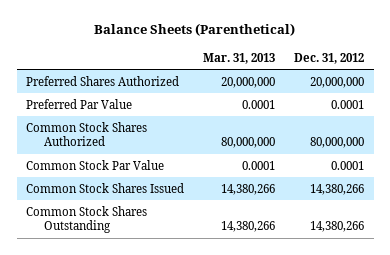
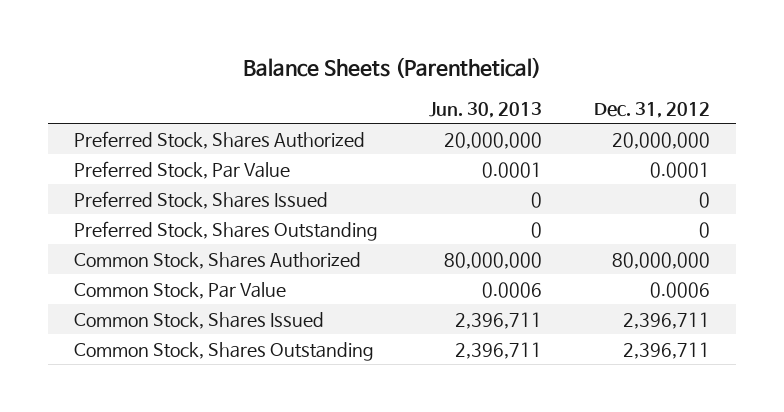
- | Mar. 31, 2013 | Dec. 31, 2012
+ | Jun. 30, 2013 | Dec. 31, 2012
- Preferred Shares Authorized | 20,000,000 | 20,000,000
- Preferred Par Value | 0.0001 | 0.0001
- Common Stock Shares Authorized | 80,000,000 | 80,000,000
- Common Stock Par Value | 0.0001 | 0.0001
- Common Stock Shares Issued | 14,380,266 | 14,380,266
- Common Stock Shares Outstanding | 14,380,266 | 14,380,266
+ Preferred Stock, Shares Authorized | 20,000,000 | 20,000,000
+ Preferred Stock, Par Value | 0.0001 | 0.0001
+ Preferred Stock, Shares Issued | 0 | 0
+ Preferred Stock, Shares Outstanding | 0 | 0
+ Common Stock, Shares Authorized | 80,000,000 | 80,000,000
+ Common Stock, Par Value | 0.0006 | 0.0006
+ Common Stock, Shares Issued | 2,396,711 | 2,396,711
+ Common Stock, Shares Outstanding | 2,396,711 | 2,396,711

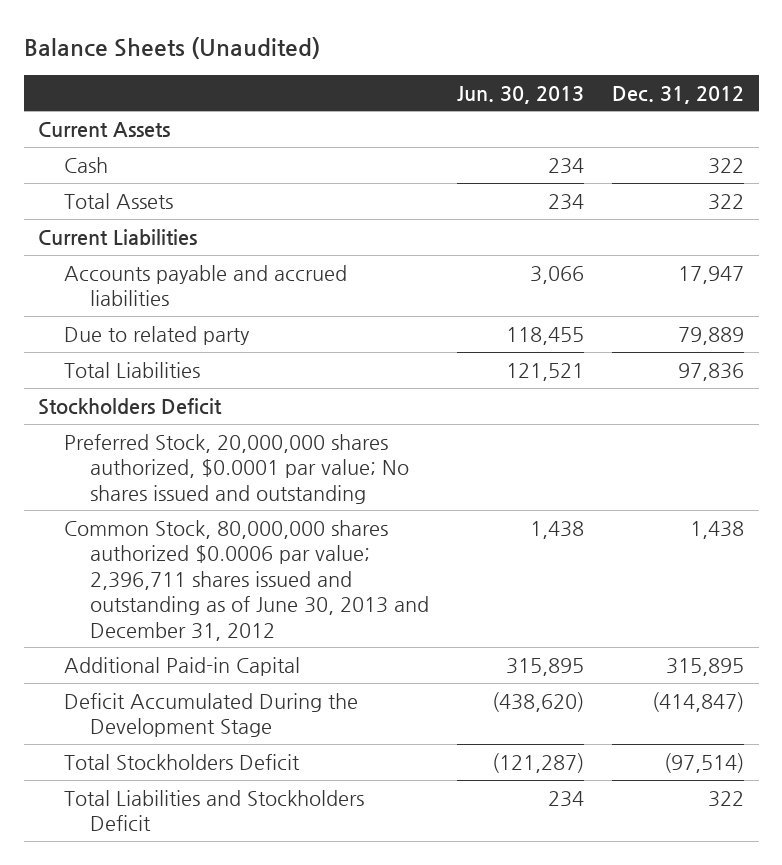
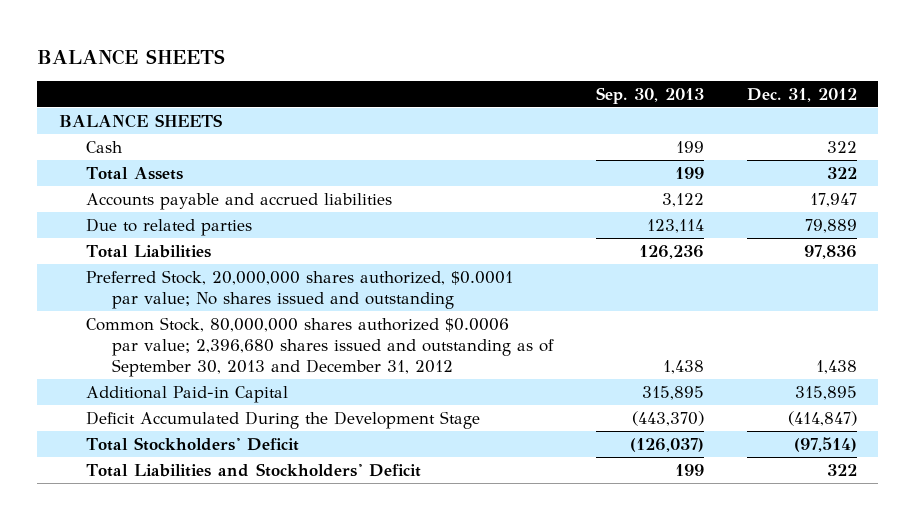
- Balance Sheets (Unaudited)
+ BALANCE SHEETS
- | Jun. 30, 2013 | Dec. 31, 2012
+ | Sep. 30, 2013 | Dec. 31, 2012
- Current Assets
+ BALANCE SHEETS
- Current Liabilities
- Due to related party | 118,455 | 79,889
+ Due to related parties | 123,114 | 79,889
- Stockholders Deficit
- Common Stock, 80,000,000 shares authorized $0.0006 par value; 2,396,711 shares issued and outstanding as of June 30, 2013 and December 31, 2012 | 1,438 | 1,438
+ Common Stock, 80,000,000 shares authorized $0.0006 par value; 2,396,680 shares issued and outstanding as of September 30, 2013 and December 31, 2012 | 1,438 | 1,438
- Total Stockholders Deficit | (121,287) | (97,514)
- Total Liabilities and Stockholders Deficit | 234 | 322
+ Total Stockholders' Deficit | (126,037) | (97,514)
+ Total Liabilities and Stockholders' Deficit | 199 | 322

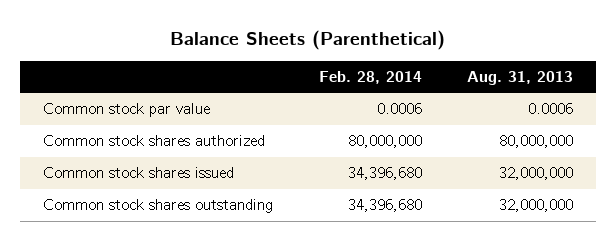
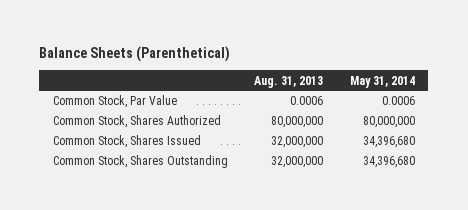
- | Feb. 28, 2014 | Aug. 31, 2013
+ | Aug. 31, 2013 | May 31, 2014
- Common stock par value | 0.0006 | 0.0006
- Common stock shares authorized | 80,000,000 | 80,000,000
- Common stock shares issued | 34,396,680 | 32,000,000
- Common stock shares outstanding | 34,396,680 | 32,000,000
+ Common Stock, Par Value | 0.0006 | 0.0006
+ Common Stock, Shares Authorized | 80,000,000 | 80,000,000
+ Common Stock, Shares Issued | 32,000,000 | 34,396,680
+ Common Stock, Shares Outstanding | 32,000,000 | 34,396,680

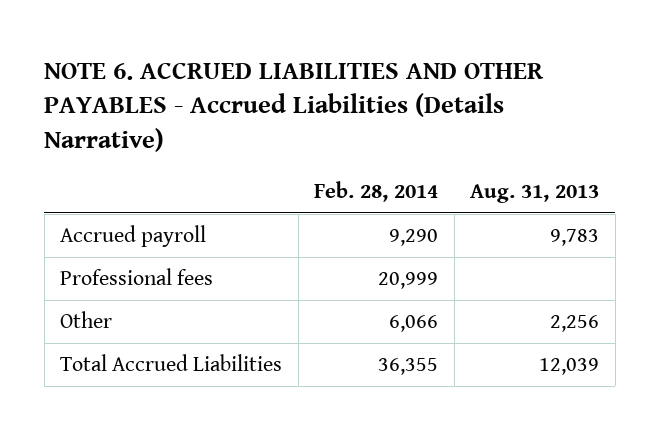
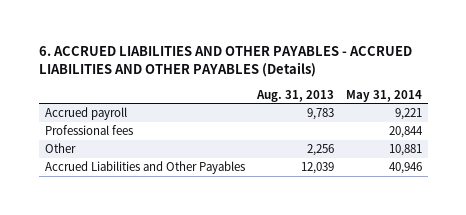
- NOTE 6. ACCRUED LIABILITIES AND OTHER PAYABLES - Accrued Liabilities (Details Narrative)
+ 6. ACCRUED LIABILITIES AND OTHER PAYABLES - ACCRUED LIABILITIES AND OTHER PAYABLES (Details)
- | Feb. 28, 2014 | Aug. 31, 2013
+ | Aug. 31, 2013 | May 31, 2014
- Total Accrued Liabilities | 36,355 | 12,039
+ Accrued Liabilities and Other Payables | 12,039 | 40,946

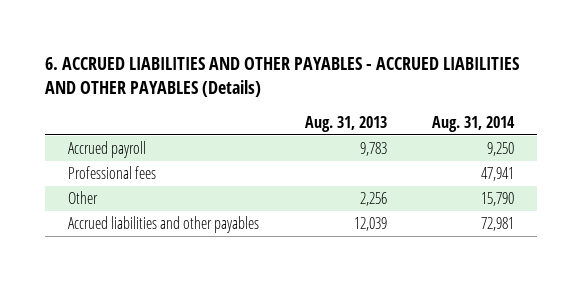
- | Aug. 31, 2013 | May 31, 2014
+ | Aug. 31, 2013 | Aug. 31, 2014
- Accrued Liabilities and Other Payables | 12,039 | 40,946
+ Accrued liabilities and other payables | 12,039 | 72,981

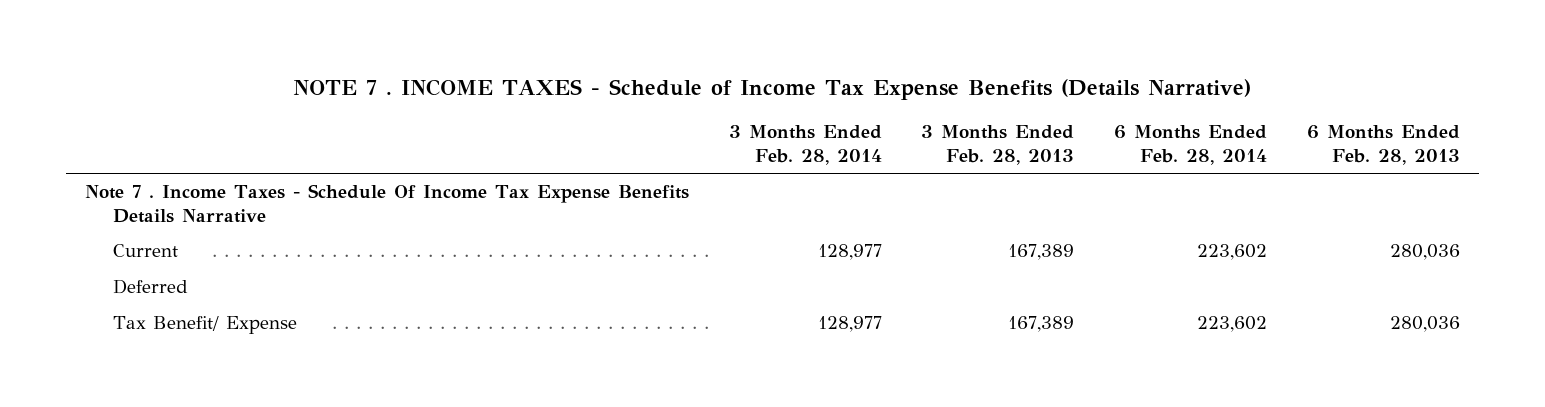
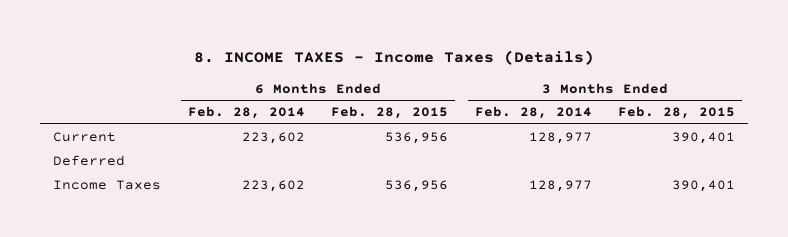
- NOTE 7 . INCOME TAXES - Schedule of Income Tax Expense Benefits (Details Narrative)
+ 8. INCOME TAXES - Income Taxes (Details)
- | 3 Months Ended Feb. 28, 2014 | 3 Months Ended Feb. 28, 2013 | 6 Months Ended Feb. 28, 2014 | 6 Months Ended Feb. 28, 2013
+ | 6 Months Ended Feb. 28, 2014 | 6 Months Ended Feb. 28, 2015 | 3 Months Ended Feb. 28, 2014 | 3 Months Ended Feb. 28, 2015
- Note 7 . Income Taxes - Schedule Of Income Tax Expense Benefits Details Narrative
- Tax Benefit/ Expense | 128,977 | 167,389 | 223,602 | 280,036
+ Income Taxes | 223,602 | 536,956 | 128,977 | 390,401

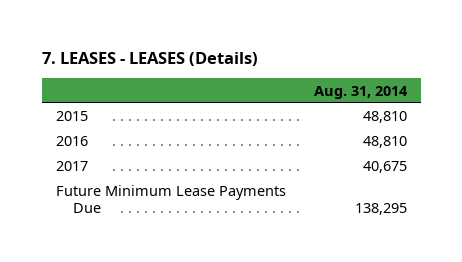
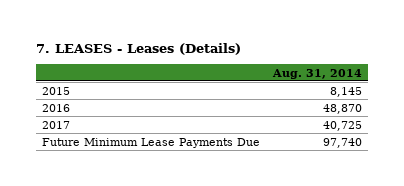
- 7. LEASES - LEASES (Details)
+ 7. LEASES - Leases (Details)
- 2015 | 48,810
- 2016 | 48,810
- 2017 | 40,675
- Future Minimum Lease Payments Due | 138,295
+ 2015 | 8,145
+ 2016 | 48,870
+ 2017 | 40,725
+ Future Minimum Lease Payments Due | 97,740

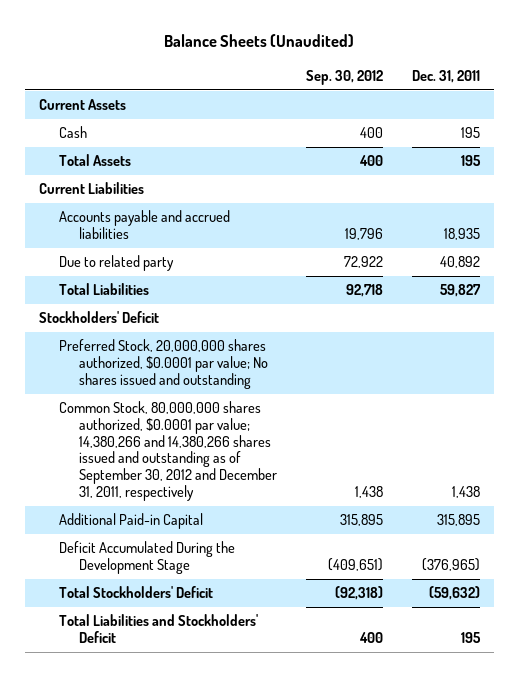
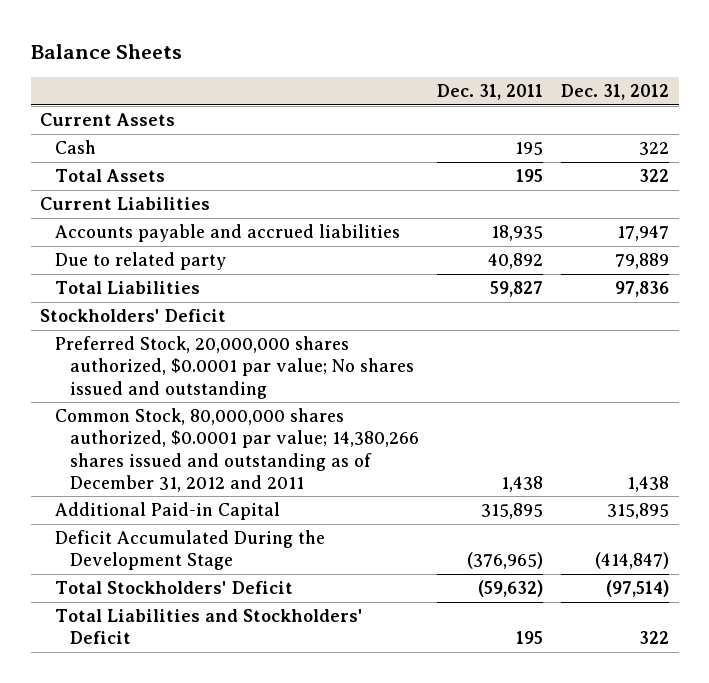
- Balance Sheets (Unaudited)
+ Balance Sheets
- | Sep. 30, 2012 | Dec. 31, 2011
+ | Dec. 31, 2011 | Dec. 31, 2012
- Common Stock, 80,000,000 shares authorized, $0.0001 par value; 14,380,266 and 14,380,266 shares issued and outstanding as of September 30, 2012 and December 31, 2011, respectively | 1,438 | 1,438
+ Common Stock, 80,000,000 shares authorized, $0.0001 par value; 14,380,266 shares issued and outstanding as of December 31, 2012 and 2011 | 1,438 | 1,438

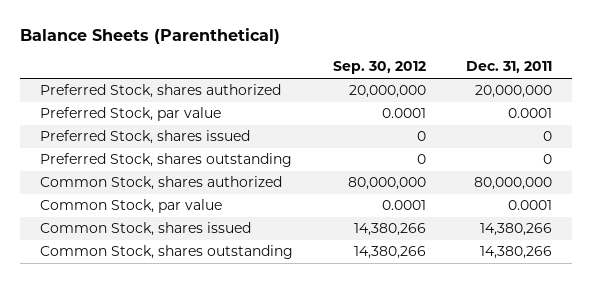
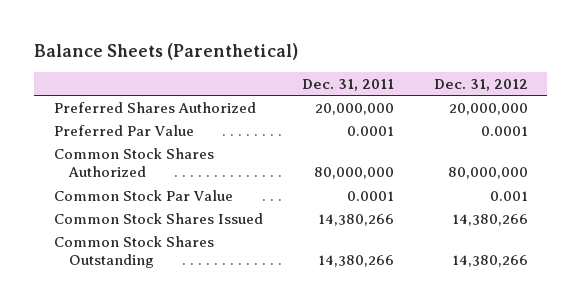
- | Sep. 30, 2012 | Dec. 31, 2011
+ | Dec. 31, 2011 | Dec. 31, 2012
- Preferred Stock, shares authorized | 20,000,000 | 20,000,000
- Preferred Stock, par value | 0.0001 | 0.0001
- Preferred Stock, shares issued | 0 | 0
- Preferred Stock, shares outstanding | 0 | 0
- Common Stock, shares authorized | 80,000,000 | 80,000,000
- Common Stock, par value | 0.0001 | 0.0001
- Common Stock, shares issued | 14,380,266 | 14,380,266
- Common Stock, shares outstanding | 14,380,266 | 14,380,266
+ Preferred Shares Authorized | 20,000,000 | 20,000,000
+ Preferred Par Value | 0.0001 | 0.0001
+ Common Stock Shares Authorized | 80,000,000 | 80,000,000
+ Common Stock Par Value | 0.0001 | 0.001
+ Common Stock Shares Issued | 14,380,266 | 14,380,266
+ Common Stock Shares Outstanding | 14,380,266 | 14,380,266

